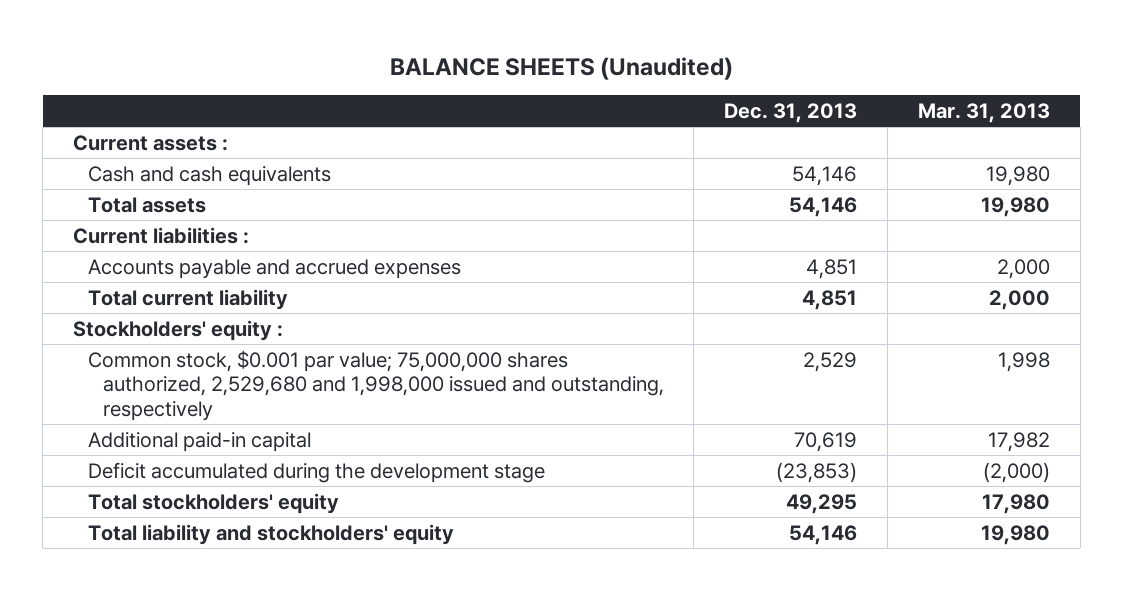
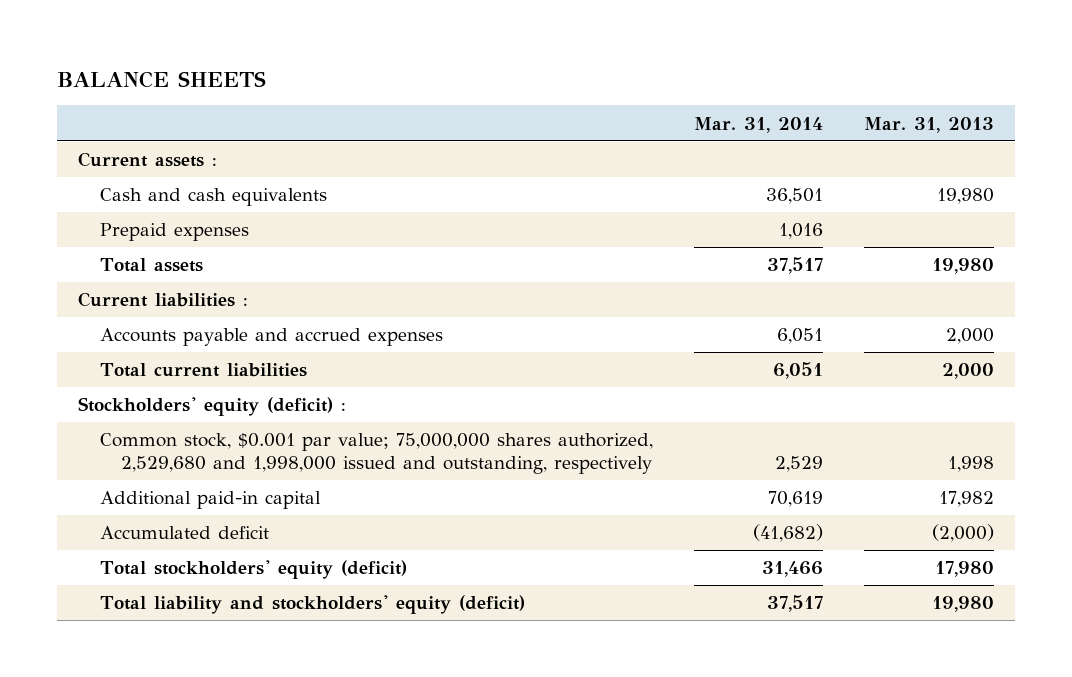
- BALANCE SHEETS (Unaudited)
+ BALANCE SHEETS
- | Dec. 31, 2013 | Mar. 31, 2013
+ | Mar. 31, 2014 | Mar. 31, 2013
+ Prepaid expenses | 1,016 |
- Total current liability | 4,851 | 2,000
- Stockholders' equity :
+ Total current liabilities | 6,051 | 2,000
+ Stockholders' equity (deficit) :
- Deficit accumulated during the development stage | (23,853) | (2,000)
- Total stockholders' equity | 49,295 | 17,980
- Total liability and stockholders' equity | 54,146 | 19,980
+ Accumulated deficit | (41,682) | (2,000)
+ Total stockholders' equity (deficit) | 31,466 | 17,980
+ Total liability and stockholders' equity (deficit) | 37,517 | 19,980

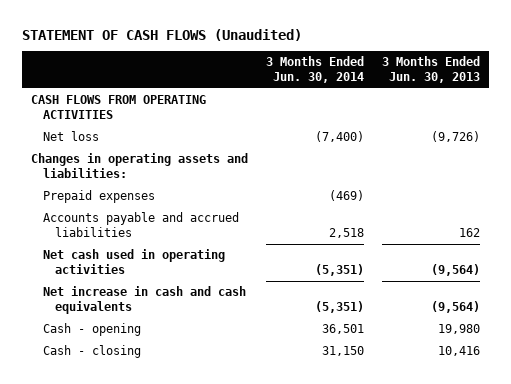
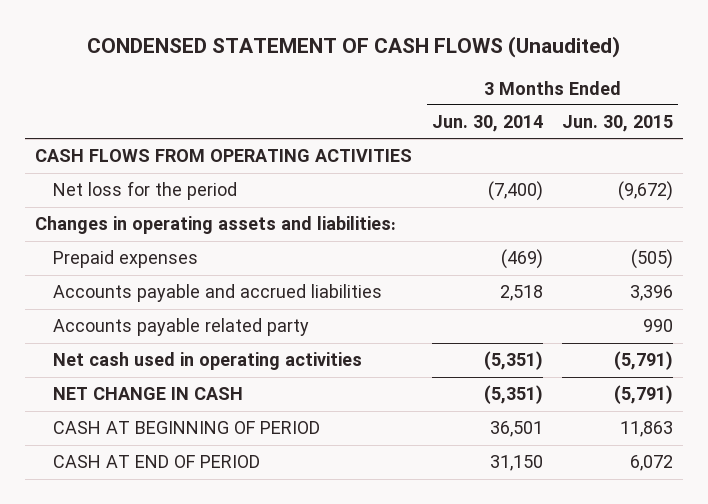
- STATEMENT OF CASH FLOWS (Unaudited)
+ CONDENSED STATEMENT OF CASH FLOWS (Unaudited)
- | 3 Months Ended Jun. 30, 2014 | 3 Months Ended Jun. 30, 2013
+ | 3 Months Ended Jun. 30, 2014 | 3 Months Ended Jun. 30, 2015
- Net loss | (7,400) | (9,726)
+ Net loss for the period | (7,400) | (9,672)
+ Accounts payable related party | | 990
- Net increase in cash and cash equivalents | (5,351) | (9,564)
- Cash - opening | 36,501 | 19,980
- Cash - closing | 31,150 | 10,416
+ NET CHANGE IN CASH | (5,351) | (5,791)
+ CASH AT BEGINNING OF PERIOD | 36,501 | 11,863
+ CASH AT END OF PERIOD | 31,150 | 6,072

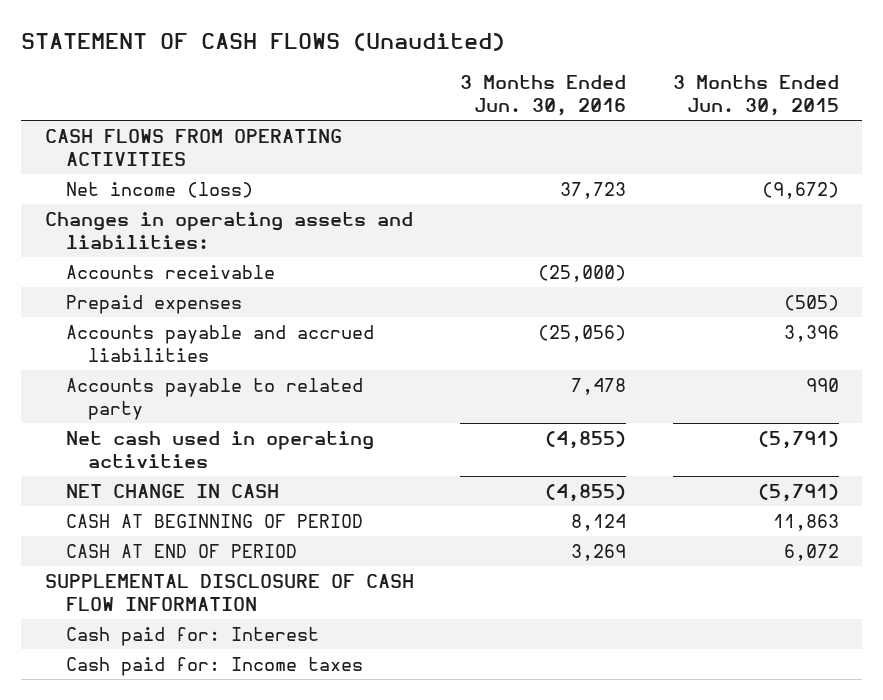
- CONDENSED STATEMENT OF CASH FLOWS (Unaudited)
+ STATEMENT OF CASH FLOWS (Unaudited)
- | 3 Months Ended Jun. 30, 2014 | 3 Months Ended Jun. 30, 2015
+ | 3 Months Ended Jun. 30, 2016 | 3 Months Ended Jun. 30, 2015
- Net loss for the period | (7,400) | (9,672)
+ Net income (loss) | 37,723 | (9,672)
+ Accounts receivable | (25,000) |
- Accounts payable related party | | 990
+ Accounts payable to related party | 7,478 | 990
+ SUPPLEMENTAL DISCLOSURE OF CASH FLOW INFORMATION
+ Cash paid for: Interest
+ Cash paid for: Income taxes

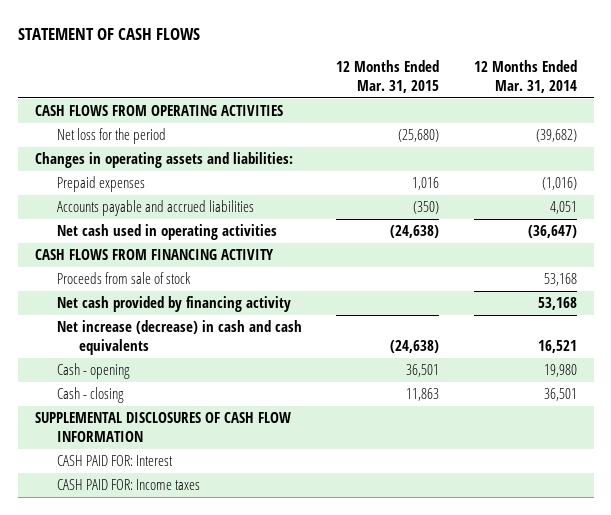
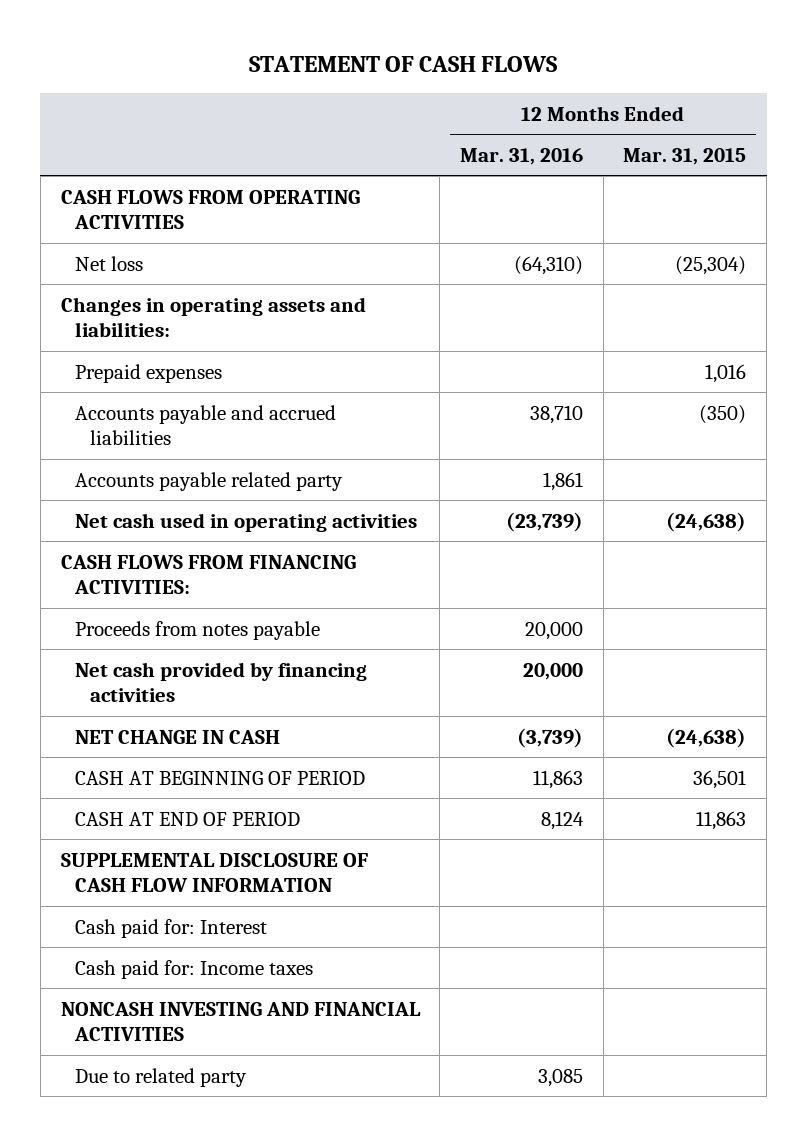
- | 12 Months Ended Mar. 31, 2015 | 12 Months Ended Mar. 31, 2014
+ | 12 Months Ended Mar. 31, 2016 | 12 Months Ended Mar. 31, 2015
- Net loss for the period | (25,680) | (39,682)
+ Net loss | (64,310) | (25,304)
+ Accounts payable related party | 1,861 |
- CASH FLOWS FROM FINANCING ACTIVITY
- Proceeds from sale of stock | | 53,168
- Net cash provided by financing activity | | 53,168
- Net increase (decrease) in cash and cash equivalents | (24,638) | 16,521
- Cash - opening | 36,501 | 19,980
- Cash - closing | 11,863 | 36,501
- SUPPLEMENTAL DISCLOSURES OF CASH FLOW INFORMATION
- CASH PAID FOR: Interest
- CASH PAID FOR: Income taxes
+ CASH FLOWS FROM FINANCING ACTIVITIES:
+ Proceeds from notes payable | 20,000 |
+ Net cash provided by financing activities | 20,000 |
+ NET CHANGE IN CASH | (3,739) | (24,638)
+ CASH AT BEGINNING OF PERIOD | 11,863 | 36,501
+ CASH AT END OF PERIOD | 8,124 | 11,863
+ SUPPLEMENTAL DISCLOSURE OF CASH FLOW INFORMATION
+ Cash paid for: Interest
+ Cash paid for: Income taxes
+ NONCASH INVESTING AND FINANCIAL ACTIVITIES
+ Due to related party | 3,085 |

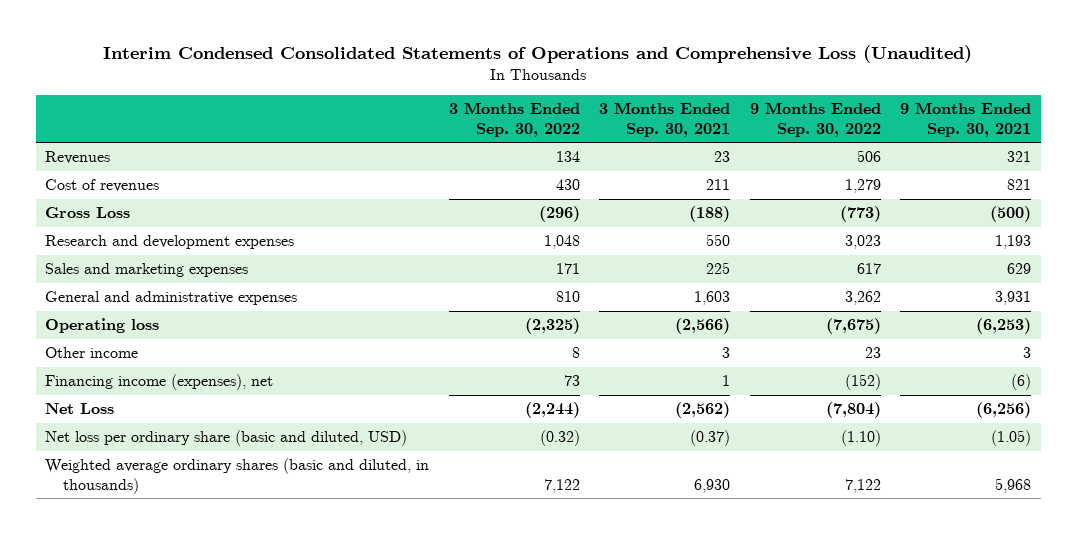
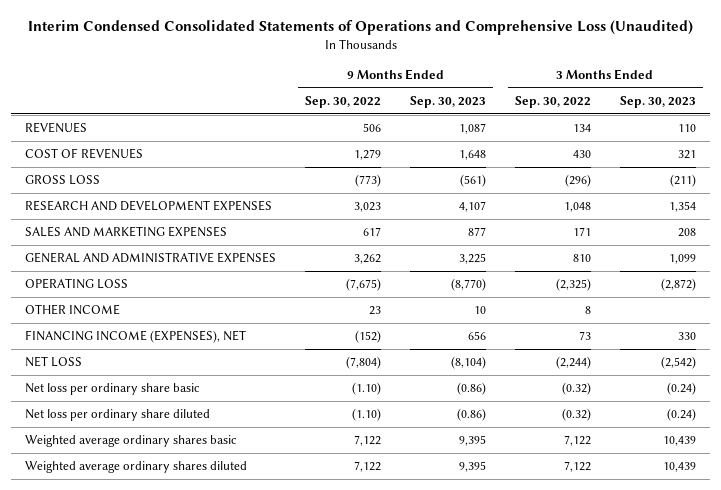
- | 3 Months Ended Sep. 30, 2022 | 3 Months Ended Sep. 30, 2021 | 9 Months Ended Sep. 30, 2022 | 9 Months Ended Sep. 30, 2021
+ | 9 Months Ended Sep. 30, 2022 | 9 Months Ended Sep. 30, 2023 | 3 Months Ended Sep. 30, 2022 | 3 Months Ended Sep. 30, 2023
- Revenues | 134 | 23 | 506 | 321
- Cost of revenues | 430 | 211 | 1,279 | 821
- Gross Loss | (296) | (188) | (773) | (500)
- Research and development expenses | 1,048 | 550 | 3,023 | 1,193
- Sales and marketing expenses | 171 | 225 | 617 | 629
- General and administrative expenses | 810 | 1,603 | 3,262 | 3,931
- Operating loss | (2,325) | (2,566) | (7,675) | (6,253)
- Other income | 8 | 3 | 23 | 3
- Financing income (expenses), net | 73 | 1 | (152) | (6)
- Net Loss | (2,244) | (2,562) | (7,804) | (6,256)
- Net loss per ordinary share (basic and diluted, USD) | (0.32) | (0.37) | (1.10) | (1.05)
- Weighted average ordinary shares (basic and diluted, in thousands) | 7,122 | 6,930 | 7,122 | 5,968
+ REVENUES | 506 | 1,087 | 134 | 110
+ COST OF REVENUES | 1,279 | 1,648 | 430 | 321
+ GROSS LOSS | (773) | (561) | (296) | (211)
+ RESEARCH AND DEVELOPMENT EXPENSES | 3,023 | 4,107 | 1,048 | 1,354
+ SALES AND MARKETING EXPENSES | 617 | 877 | 171 | 208
+ GENERAL AND ADMINISTRATIVE EXPENSES | 3,262 | 3,225 | 810 | 1,099
+ OPERATING LOSS | (7,675) | (8,770) | (2,325) | (2,872)
+ OTHER INCOME | 23 | 10 | 8 |
+ FINANCING INCOME (EXPENSES), NET | (152) | 656 | 73 | 330
+ NET LOSS | (7,804) | (8,104) | (2,244) | (2,542)
+ Net loss per ordinary share basic | (1.10) | (0.86) | (0.32) | (0.24)
+ Net loss per ordinary share diluted | (1.10) | (0.86) | (0.32) | (0.24)
+ Weighted average ordinary shares basic | 7,122 | 9,395 | 7,122 | 10,439
+ Weighted average ordinary shares diluted | 7,122 | 9,395 | 7,122 | 10,439

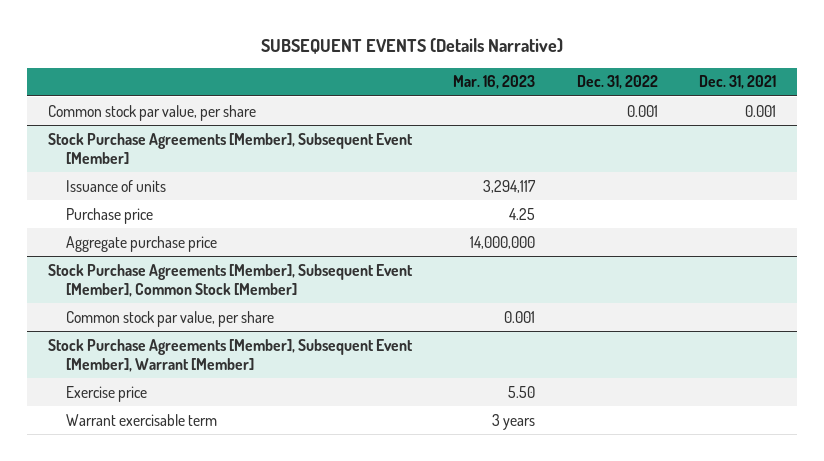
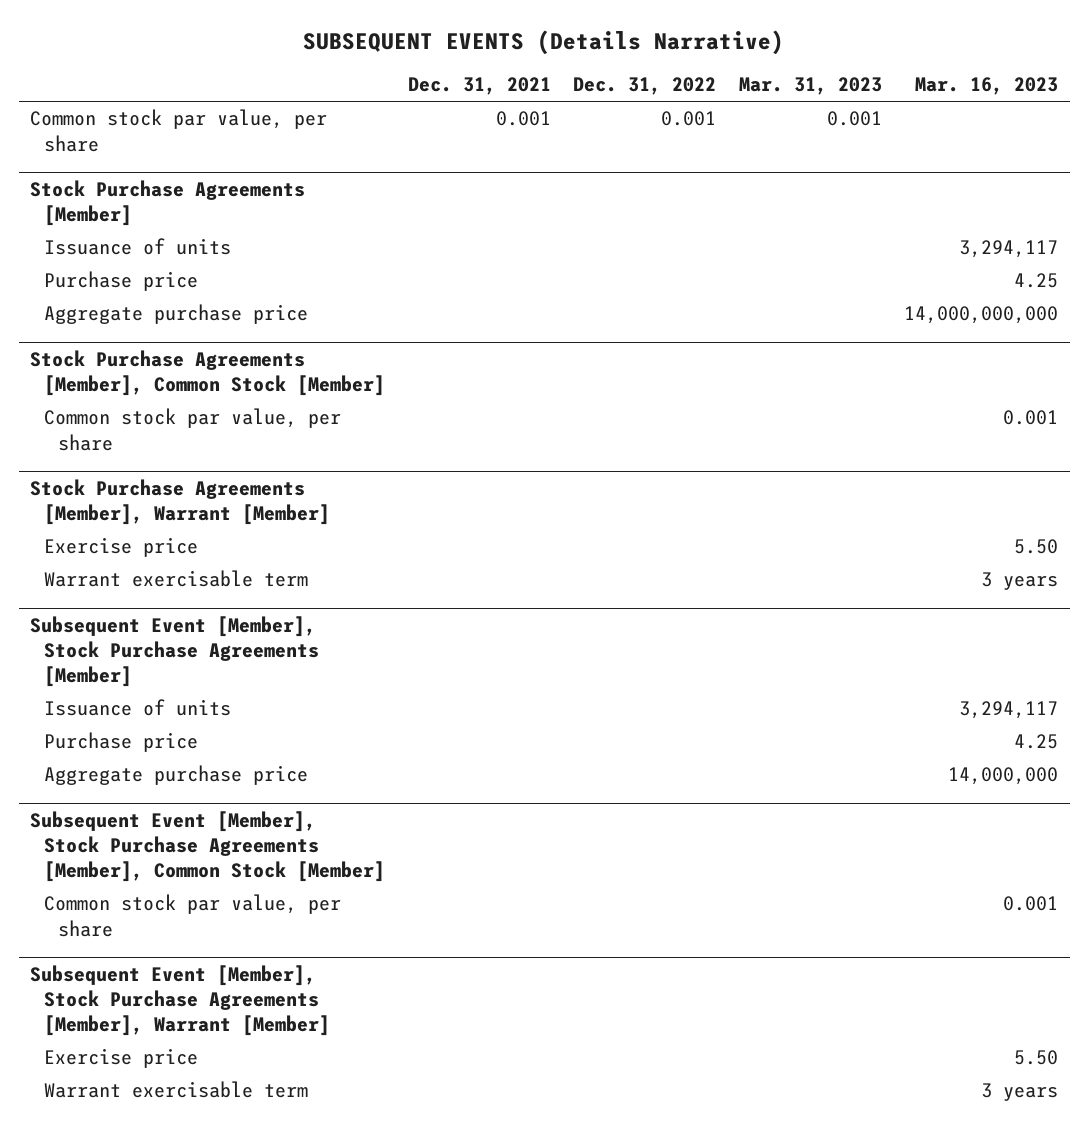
- | Mar. 16, 2023 | Dec. 31, 2022 | Dec. 31, 2021
+ | Dec. 31, 2021 | Dec. 31, 2022 | Mar. 31, 2023 | Mar. 16, 2023
- Stock Purchase Agreements [Member], Subsequent Event [Member]
+ Stock Purchase Agreements [Member]
+ Aggregate purchase price | | | | 14,000,000,000
+ Stock Purchase Agreements [Member], Common Stock [Member]
+ Common stock par value, per share | | | | 0.001
+ Stock Purchase Agreements [Member], Warrant [Member]
+ Exercise price | | | | 5.50
+ Warrant exercisable term | | | | 3 years
+ Subsequent Event [Member], Stock Purchase Agreements [Member]
+ Issuance of units | | | | 3,294,117
+ Purchase price | | | | 4.25
- Stock Purchase Agreements [Member], Subsequent Event [Member], Common Stock [Member]
+ Subsequent Event [Member], Stock Purchase Agreements [Member], Common Stock [Member]
- Stock Purchase Agreements [Member], Subsequent Event [Member], Warrant [Member]
+ Subsequent Event [Member], Stock Purchase Agreements [Member], Warrant [Member]

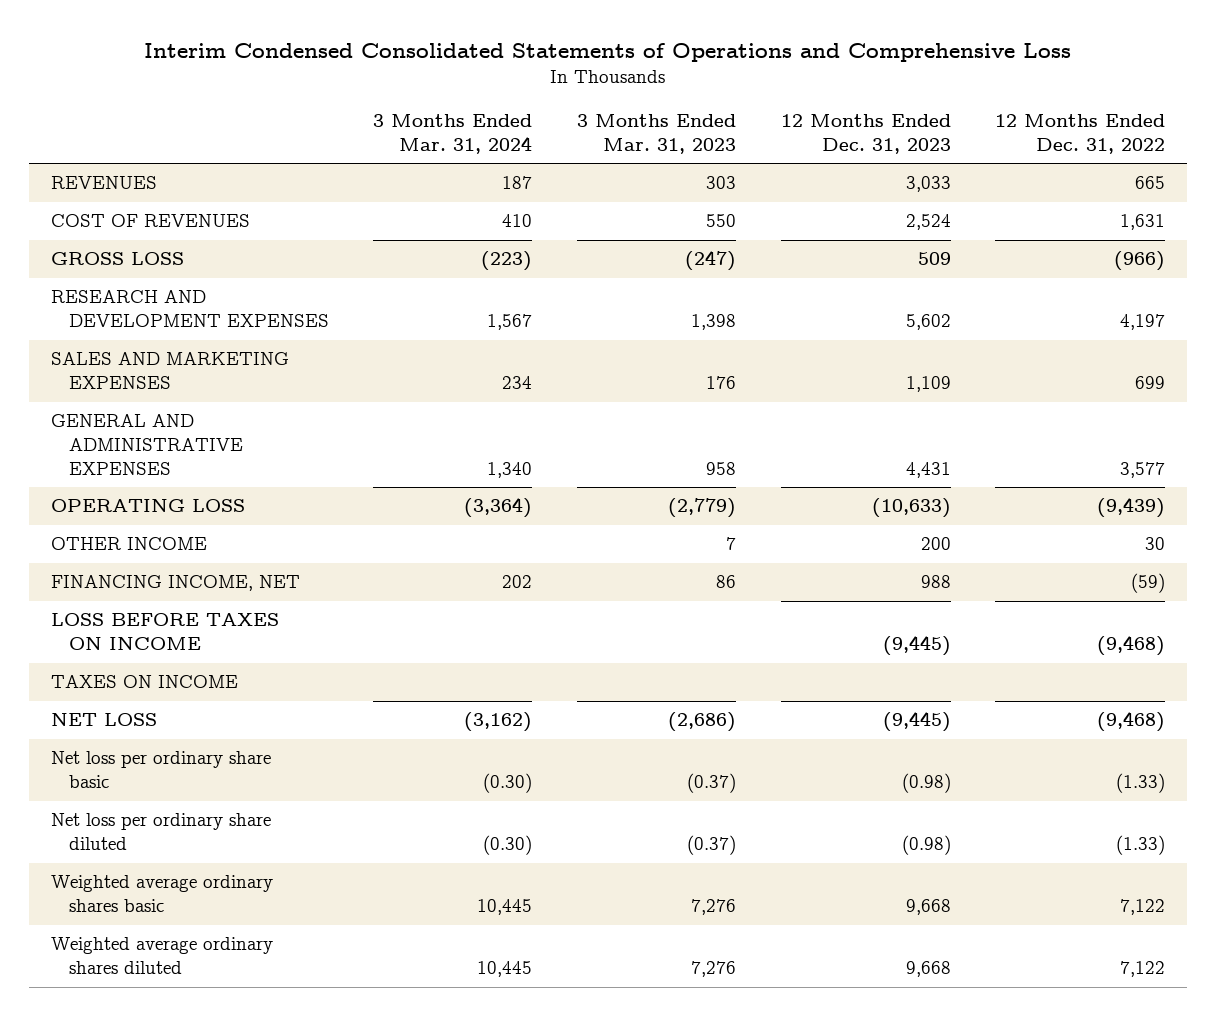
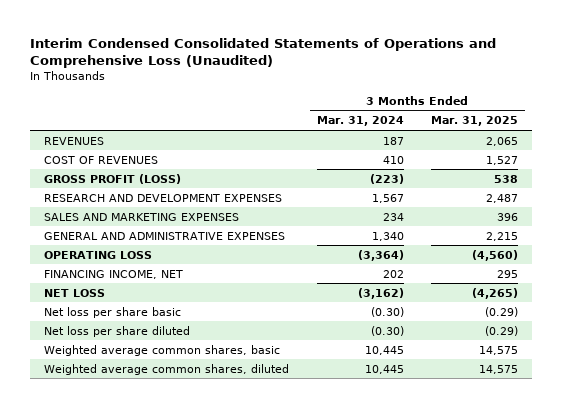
- Interim Condensed Consolidated Statements of Operations and Comprehensive Loss
+ Interim Condensed Consolidated Statements of Operations and Comprehensive Loss (Unaudited)
- | 3 Months Ended Mar. 31, 2024 | 3 Months Ended Mar. 31, 2023 | 12 Months Ended Dec. 31, 2023 | 12 Months Ended Dec. 31, 2022
+ | 3 Months Ended Mar. 31, 2024 | 3 Months Ended Mar. 31, 2025
- GROSS LOSS | (223) | (247) | 509 | (966)
+ GROSS PROFIT (LOSS) | (223) | 538
- OTHER INCOME | | 7 | 200 | 30
- LOSS BEFORE TAXES ON INCOME | | | (9,445) | (9,468)
- TAXES ON INCOME
- Net loss per ordinary share basic | (0.30) | (0.37) | (0.98) | (1.33)
- Net loss per ordinary share diluted | (0.30) | (0.37) | (0.98) | (1.33)
- Weighted average ordinary shares basic | 10,445 | 7,276 | 9,668 | 7,122
- Weighted average ordinary shares diluted | 10,445 | 7,276 | 9,668 | 7,122
+ Net loss per share basic | (0.30) | (0.29)
+ Net loss per share diluted | (0.30) | (0.29)
+ Weighted average common shares, basic | 10,445 | 14,575
+ Weighted average common shares, diluted | 10,445 | 14,575

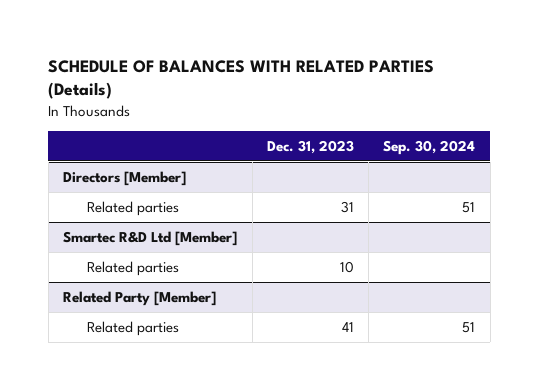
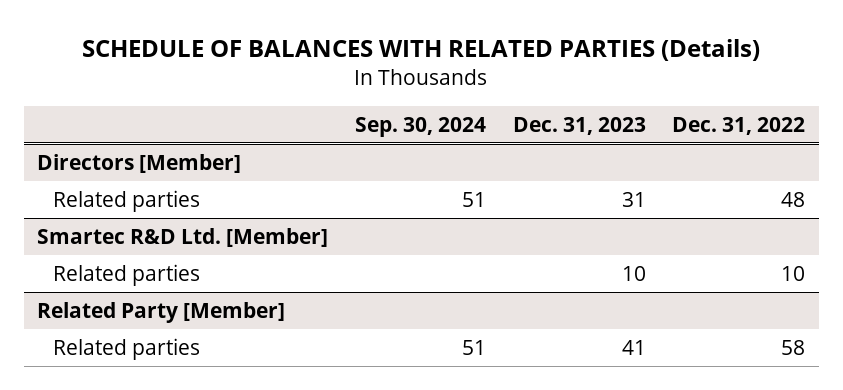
- | Dec. 31, 2023 | Sep. 30, 2024
+ | Sep. 30, 2024 | Dec. 31, 2023 | Dec. 31, 2022
- Smartec R&D Ltd [Member]
+ Smartec R&D Ltd. [Member]

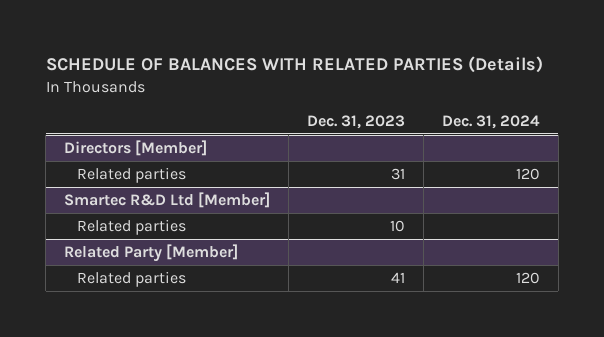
- | Sep. 30, 2024 | Dec. 31, 2023 | Dec. 31, 2022
+ | Dec. 31, 2023 | Dec. 31, 2024
- Smartec R&D Ltd. [Member]
+ Smartec R&D Ltd [Member]

